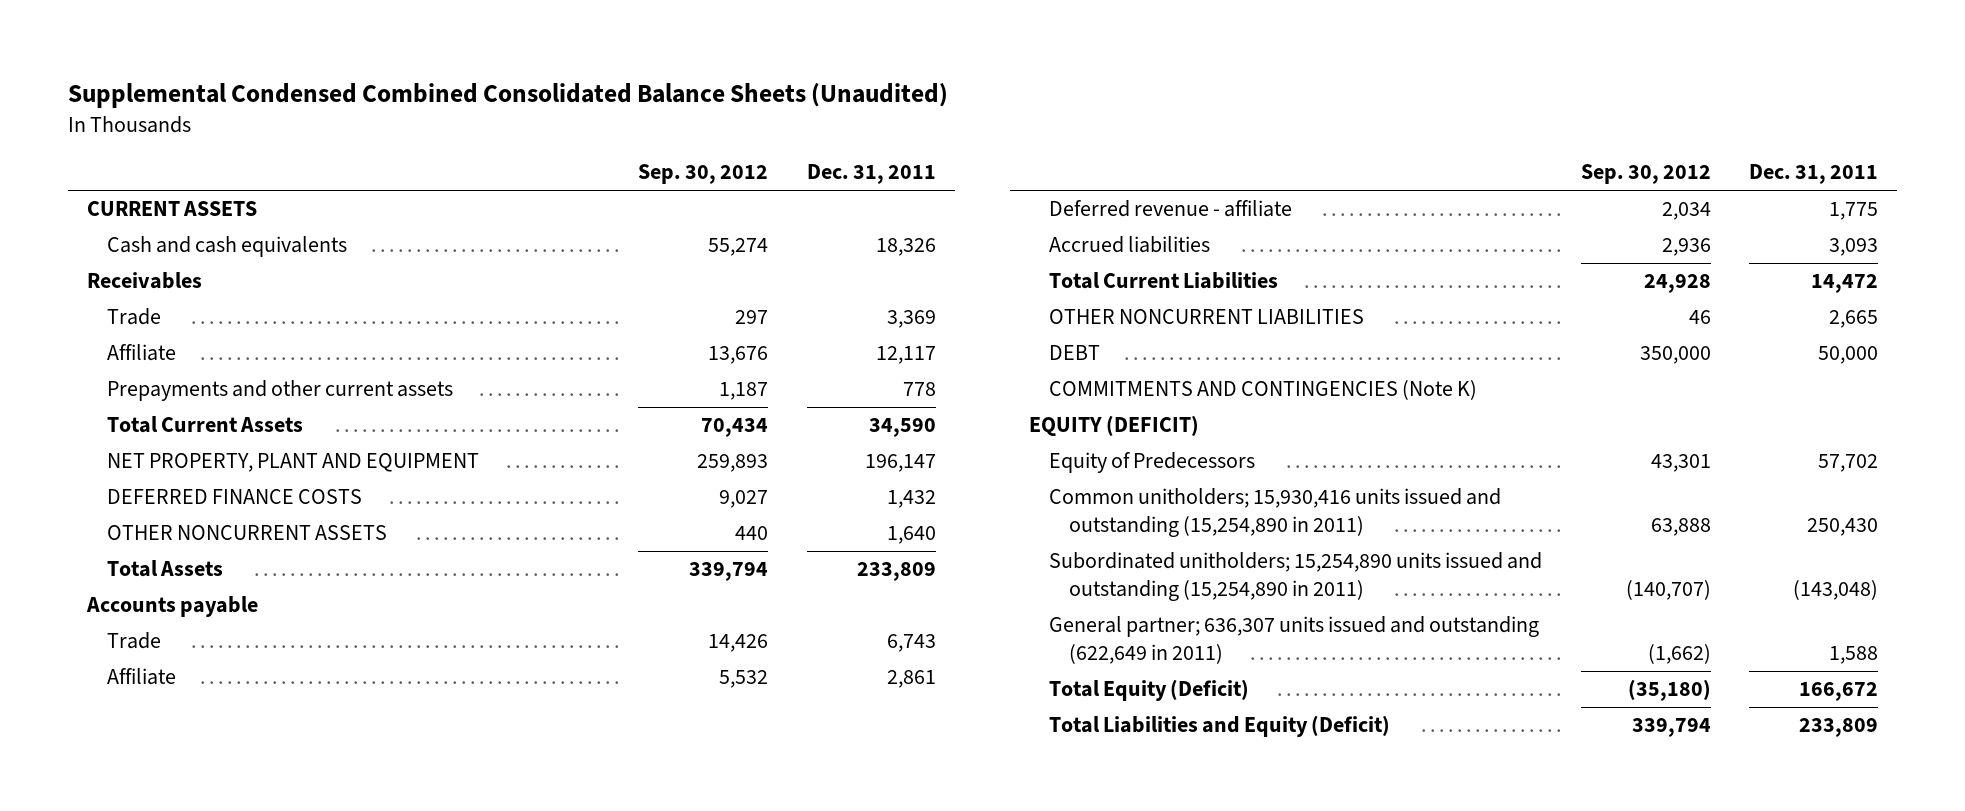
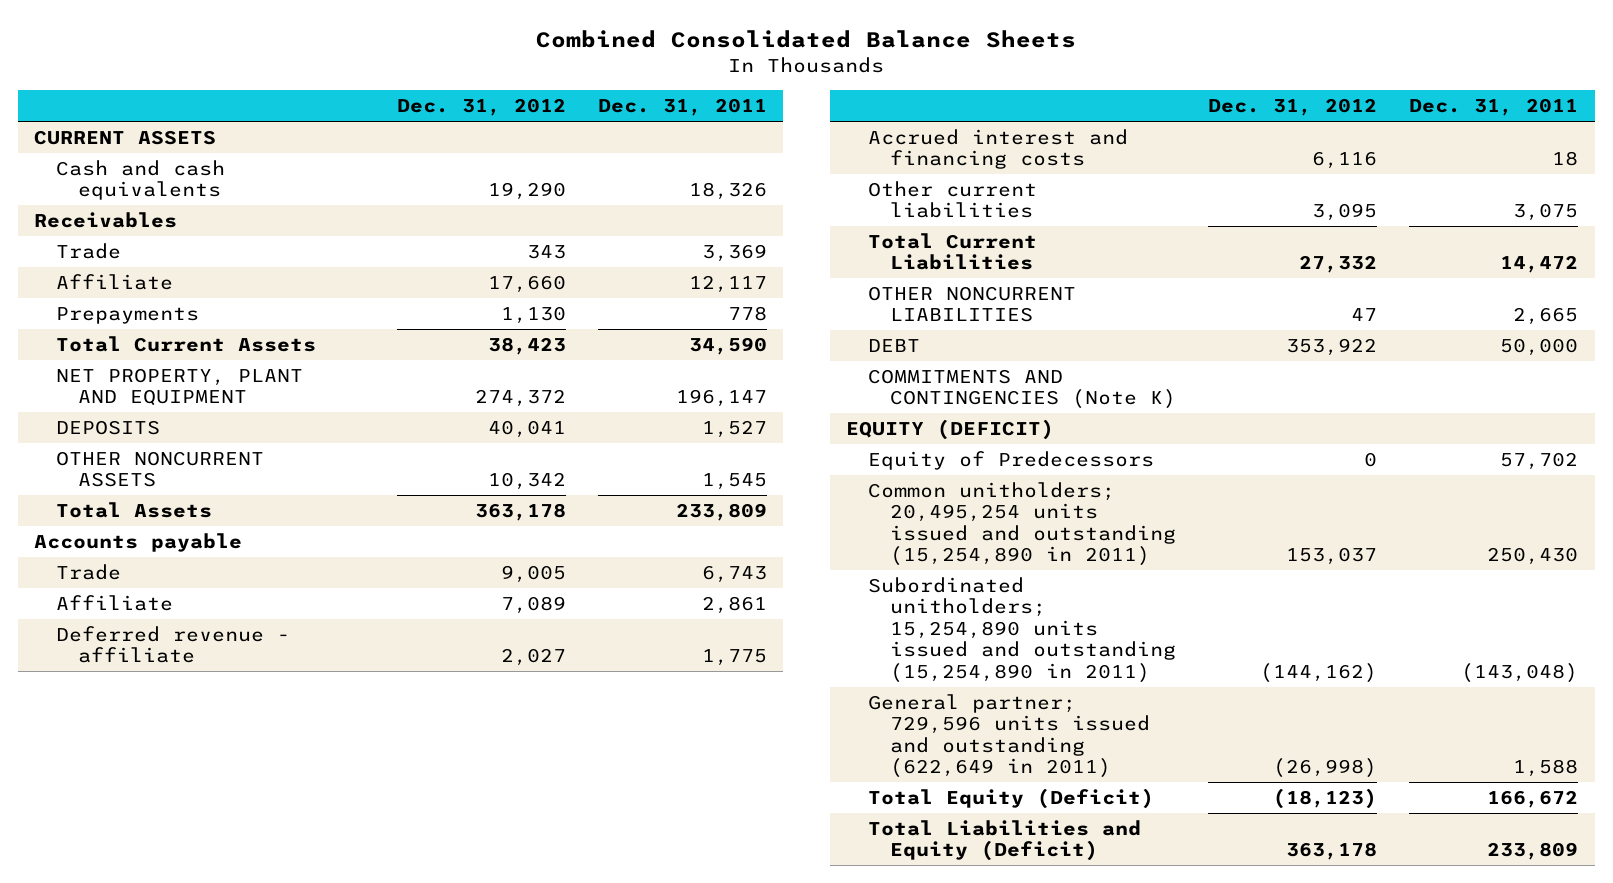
- Supplemental Condensed Combined Consolidated Balance Sheets (Unaudited)
+ Combined Consolidated Balance Sheets
- | Sep. 30, 2012 | Dec. 31, 2011
+ | Dec. 31, 2012 | Dec. 31, 2011
- Prepayments and other current assets | 1,187 | 778
+ Prepayments | 1,130 | 778
- DEFERRED FINANCE COSTS | 9,027 | 1,432
- OTHER NONCURRENT ASSETS | 440 | 1,640
+ DEPOSITS | 40,041 | 1,527
+ OTHER NONCURRENT ASSETS | 10,342 | 1,545
- Accrued liabilities | 2,936 | 3,093
+ Accrued interest and financing costs | 6,116 | 18
+ Other current liabilities | 3,095 | 3,075
- Common unitholders; 15,930,416 units issued and outstanding (15,254,890 in 2011) | 63,888 | 250,430
+ Common unitholders; 20,495,254 units issued and outstanding (15,254,890 in 2011) | 153,037 | 250,430
- General partner; 636,307 units issued and outstanding (622,649 in 2011) | (1,662) | 1,588
+ General partner; 729,596 units issued and outstanding (622,649 in 2011) | (26,998) | 1,588

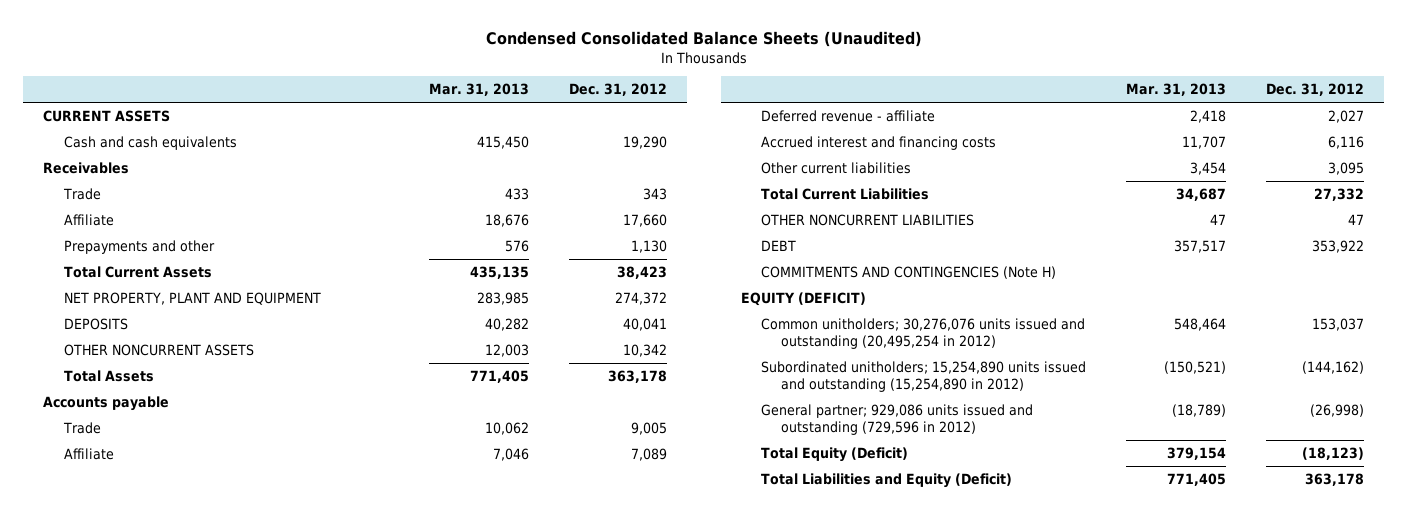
- Combined Consolidated Balance Sheets
+ Condensed Consolidated Balance Sheets (Unaudited)
- | Dec. 31, 2012 | Dec. 31, 2011
+ | Mar. 31, 2013 | Dec. 31, 2012
- Prepayments | 1,130 | 778
+ Prepayments and other | 576 | 1,130
- COMMITMENTS AND CONTINGENCIES (Note K)
+ COMMITMENTS AND CONTINGENCIES (Note H)
- Equity of Predecessors | 0 | 57,702
- Common unitholders; 20,495,254 units issued and outstanding (15,254,890 in 2011) | 153,037 | 250,430
- Subordinated unitholders; 15,254,890 units issued and outstanding (15,254,890 in 2011) | (144,162) | (143,048)
- General partner; 729,596 units issued and outstanding (622,649 in 2011) | (26,998) | 1,588
+ Common unitholders; 30,276,076 units issued and outstanding (20,495,254 in 2012) | 548,464 | 153,037
+ Subordinated unitholders; 15,254,890 units issued and outstanding (15,254,890 in 2012) | (150,521) | (144,162)
+ General partner; 929,086 units issued and outstanding (729,596 in 2012) | (18,789) | (26,998)

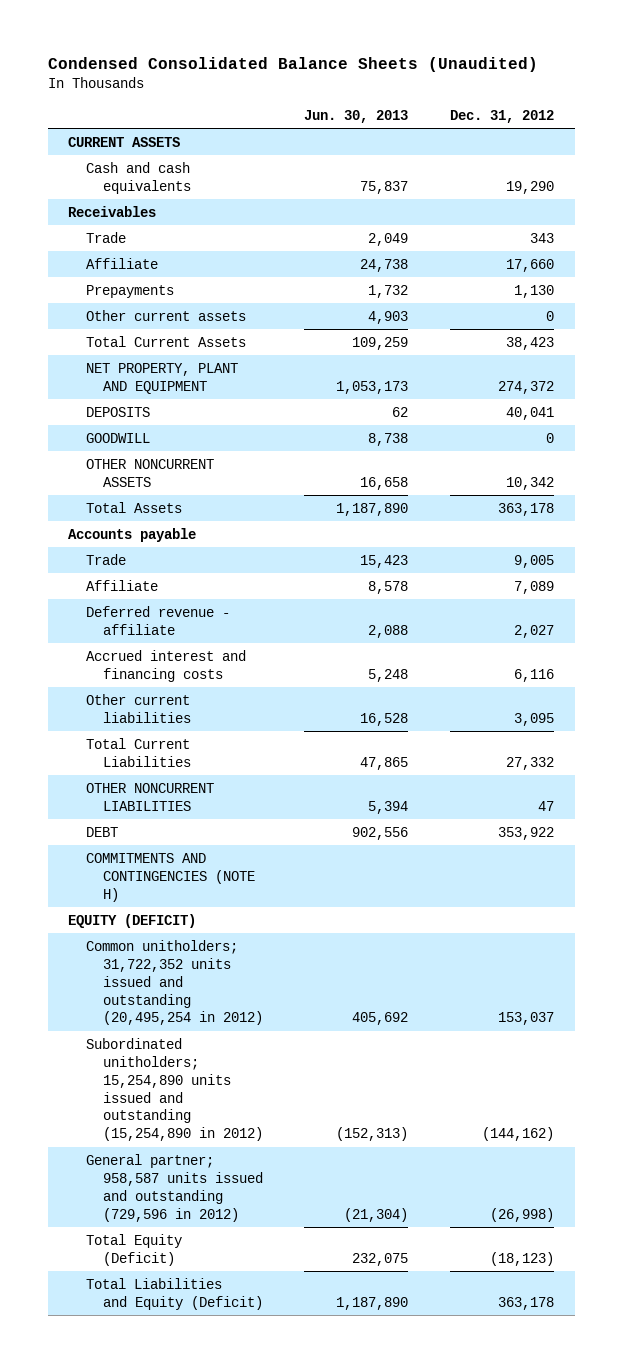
- | Mar. 31, 2013 | Dec. 31, 2012
+ | Jun. 30, 2013 | Dec. 31, 2012
- Prepayments and other | 576 | 1,130
+ Prepayments | 1,732 | 1,130
+ Other current assets | 4,903 | 0
+ GOODWILL | 8,738 | 0
- COMMITMENTS AND CONTINGENCIES (Note H)
+ COMMITMENTS AND CONTINGENCIES (NOTE H)
- Common unitholders; 30,276,076 units issued and outstanding (20,495,254 in 2012) | 548,464 | 153,037
+ Common unitholders; 31,722,352 units issued and outstanding (20,495,254 in 2012) | 405,692 | 153,037
- General partner; 929,086 units issued and outstanding (729,596 in 2012) | (18,789) | (26,998)
+ General partner; 958,587 units issued and outstanding (729,596 in 2012) | (21,304) | (26,998)

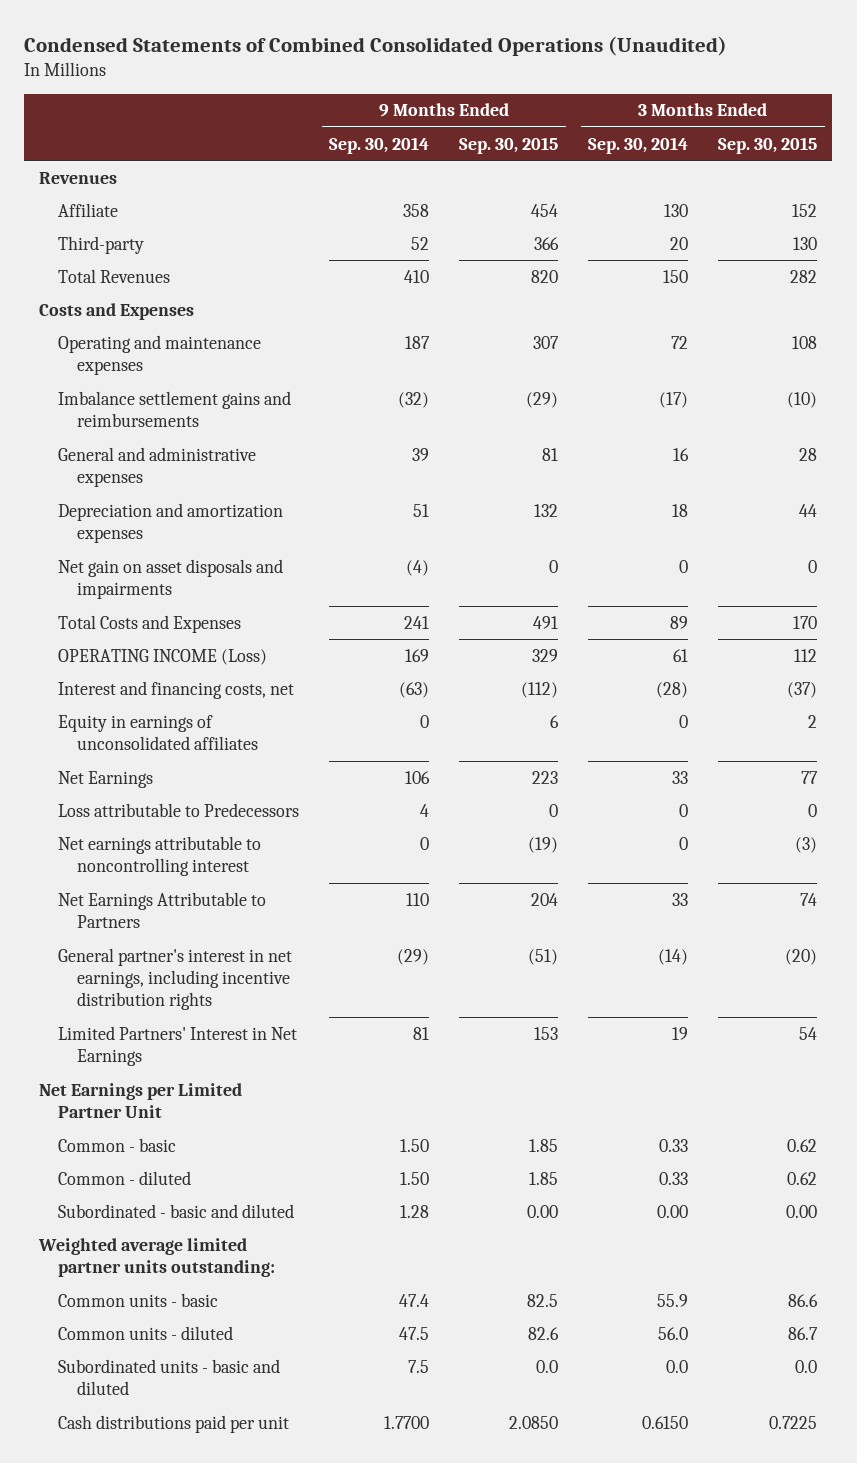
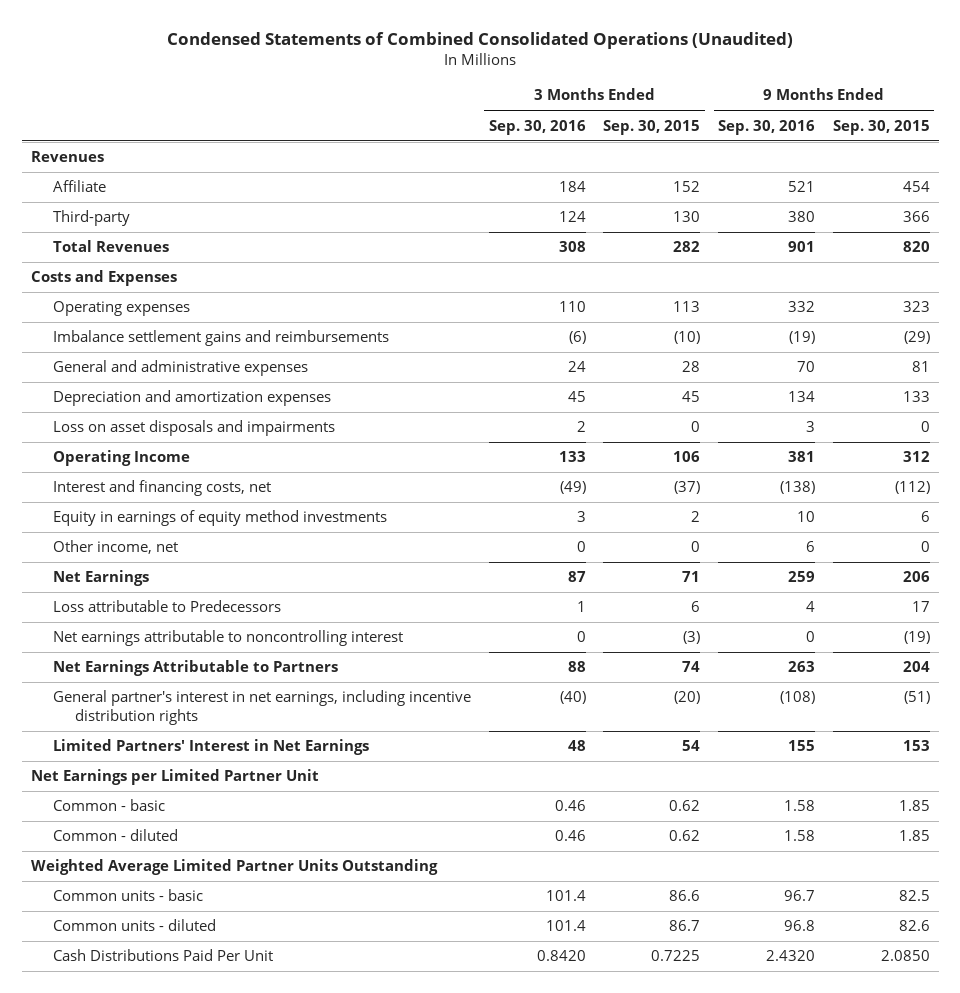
- | 9 Months Ended Sep. 30, 2014 | 9 Months Ended Sep. 30, 2015 | 3 Months Ended Sep. 30, 2014 | 3 Months Ended Sep. 30, 2015
+ | 3 Months Ended Sep. 30, 2016 | 3 Months Ended Sep. 30, 2015 | 9 Months Ended Sep. 30, 2016 | 9 Months Ended Sep. 30, 2015
- Operating and maintenance expenses | 187 | 307 | 72 | 108
+ Operating expenses | 110 | 113 | 332 | 323
- Depreciation and amortization expenses | 51 | 132 | 18 | 44
- Net gain on asset disposals and impairments | (4) | 0 | 0 | 0
- Total Costs and Expenses | 241 | 491 | 89 | 170
- OPERATING INCOME (Loss) | 169 | 329 | 61 | 112
+ Depreciation and amortization expenses | 45 | 45 | 134 | 133
+ Loss on asset disposals and impairments | 2 | 0 | 3 | 0
+ Operating Income | 133 | 106 | 381 | 312
- Equity in earnings of unconsolidated affiliates | 0 | 6 | 0 | 2
- Net Earnings | 106 | 223 | 33 | 77
- Loss attributable to Predecessors | 4 | 0 | 0 | 0
+ Equity in earnings of equity method investments | 3 | 2 | 10 | 6
+ Other income, net | 0 | 0 | 6 | 0
+ Net Earnings | 87 | 71 | 259 | 206
+ Loss attributable to Predecessors | 1 | 6 | 4 | 17
- Subordinated - basic and diluted | 1.28 | 0.00 | 0.00 | 0.00
- Weighted average limited partner units outstanding:
+ Weighted Average Limited Partner Units Outstanding
- Subordinated units - basic and diluted | 7.5 | 0.0 | 0.0 | 0.0
- Cash distributions paid per unit | 1.7700 | 2.0850 | 0.6150 | 0.7225
+ Cash Distributions Paid Per Unit | 0.8420 | 0.7225 | 2.4320 | 2.0850

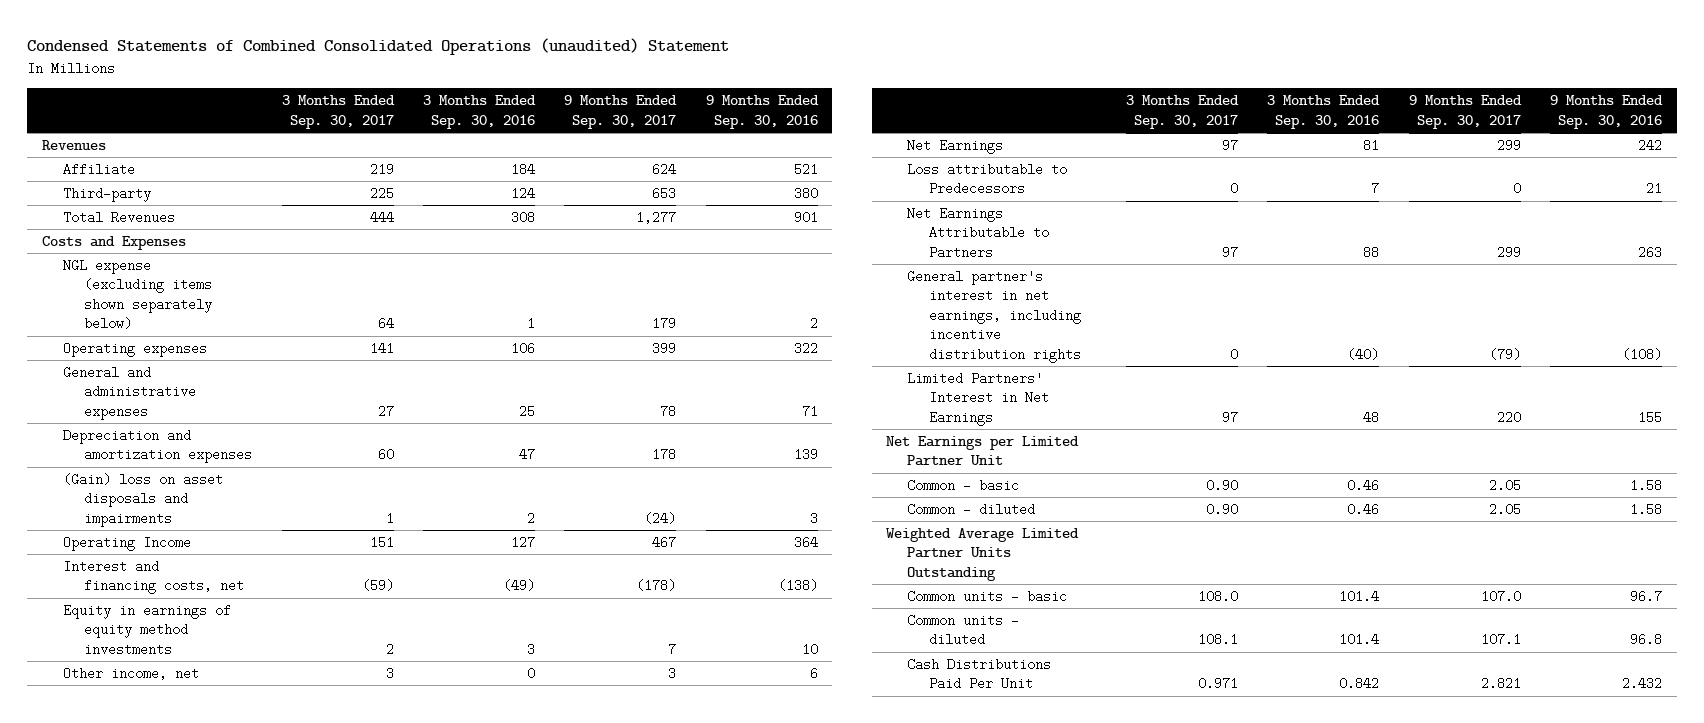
- Condensed Statements of Combined Consolidated Operations (Unaudited)
+ Condensed Statements of Combined Consolidated Operations (unaudited) Statement
- | 3 Months Ended Sep. 30, 2016 | 3 Months Ended Sep. 30, 2015 | 9 Months Ended Sep. 30, 2016 | 9 Months Ended Sep. 30, 2015
+ | 3 Months Ended Sep. 30, 2017 | 3 Months Ended Sep. 30, 2016 | 9 Months Ended Sep. 30, 2017 | 9 Months Ended Sep. 30, 2016
- Operating expenses | 110 | 113 | 332 | 323
- Imbalance settlement gains and reimbursements | (6) | (10) | (19) | (29)
- General and administrative expenses | 24 | 28 | 70 | 81
- Depreciation and amortization expenses | 45 | 45 | 134 | 133
- Loss on asset disposals and impairments | 2 | 0 | 3 | 0
- Operating Income | 133 | 106 | 381 | 312
+ NGL expense (excluding items shown separately below) | 64 | 1 | 179 | 2
+ Operating expenses | 141 | 106 | 399 | 322
+ General and administrative expenses | 27 | 25 | 78 | 71
+ Depreciation and amortization expenses | 60 | 47 | 178 | 139
+ (Gain) loss on asset disposals and impairments | 1 | 2 | (24) | 3
+ Operating Income | 151 | 127 | 467 | 364
- Net Earnings | 87 | 71 | 259 | 206
- Loss attributable to Predecessors | 1 | 6 | 4 | 17
- Net earnings attributable to noncontrolling interest | 0 | (3) | 0 | (19)
+ Net Earnings | 97 | 81 | 299 | 242
+ Loss attributable to Predecessors | 0 | 7 | 0 | 21
- Cash Distributions Paid Per Unit | 0.8420 | 0.7225 | 2.4320 | 2.0850
+ Cash Distributions Paid Per Unit | 0.971 | 0.842 | 2.821 | 2.432

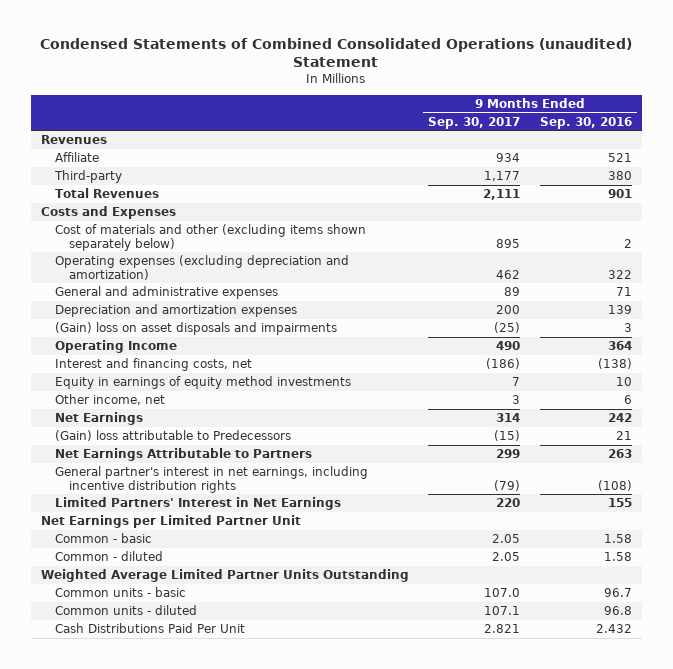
- | 3 Months Ended Sep. 30, 2017 | 3 Months Ended Sep. 30, 2016 | 9 Months Ended Sep. 30, 2017 | 9 Months Ended Sep. 30, 2016
+ | 9 Months Ended Sep. 30, 2017 | 9 Months Ended Sep. 30, 2016
- Affiliate | 219 | 184 | 624 | 521
- Third-party | 225 | 124 | 653 | 380
- Total Revenues | 444 | 308 | 1,277 | 901
+ Affiliate | 934 | 521
+ Third-party | 1,177 | 380
+ Total Revenues | 2,111 | 901
- NGL expense (excluding items shown separately below) | 64 | 1 | 179 | 2
- Operating expenses | 141 | 106 | 399 | 322
- General and administrative expenses | 27 | 25 | 78 | 71
- Depreciation and amortization expenses | 60 | 47 | 178 | 139
- (Gain) loss on asset disposals and impairments | 1 | 2 | (24) | 3
- Operating Income | 151 | 127 | 467 | 364
- Interest and financing costs, net | (59) | (49) | (178) | (138)
+ Cost of materials and other (excluding items shown separately below) | 895 | 2
+ Operating expenses (excluding depreciation and amortization) | 462 | 322
+ General and administrative expenses | 89 | 71
+ Depreciation and amortization expenses | 200 | 139
+ (Gain) loss on asset disposals and impairments | (25) | 3
+ Operating Income | 490 | 364
+ Interest and financing costs, net | (186) | (138)
- Net Earnings | 97 | 81 | 299 | 242
- Loss attributable to Predecessors | 0 | 7 | 0 | 21
+ Net Earnings | 314 | 242
+ (Gain) loss attributable to Predecessors | (15) | 21

